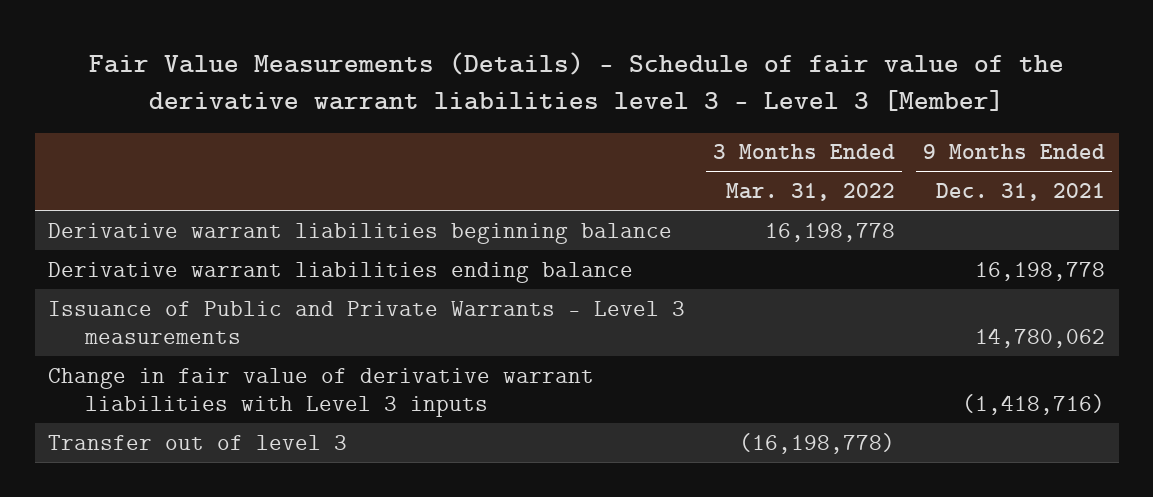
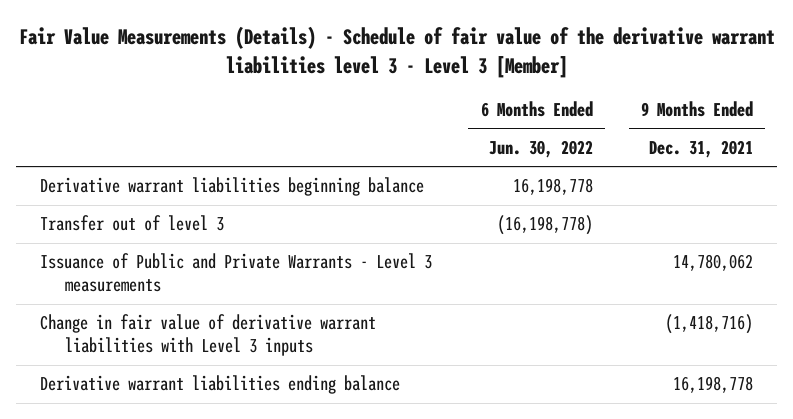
- | 3 Months Ended Mar. 31, 2022 | 9 Months Ended Dec. 31, 2021
+ | 6 Months Ended Jun. 30, 2022 | 9 Months Ended Dec. 31, 2021
moved up: Transfer out of level 3 | (16,198,778) |
moved down: Derivative warrant liabilities ending balance | | 16,198,778

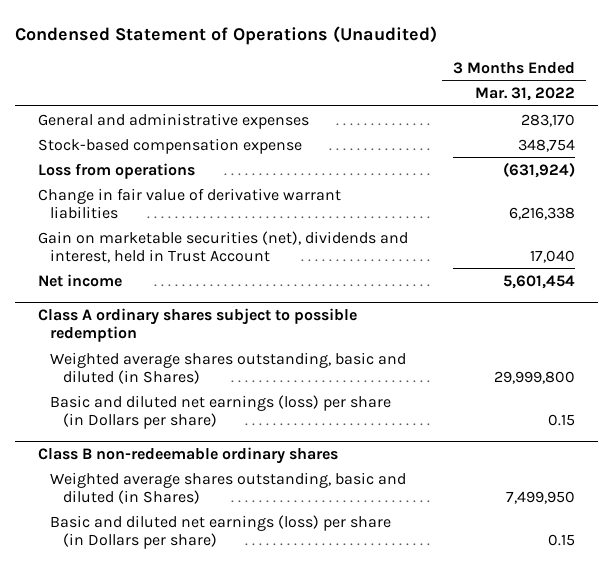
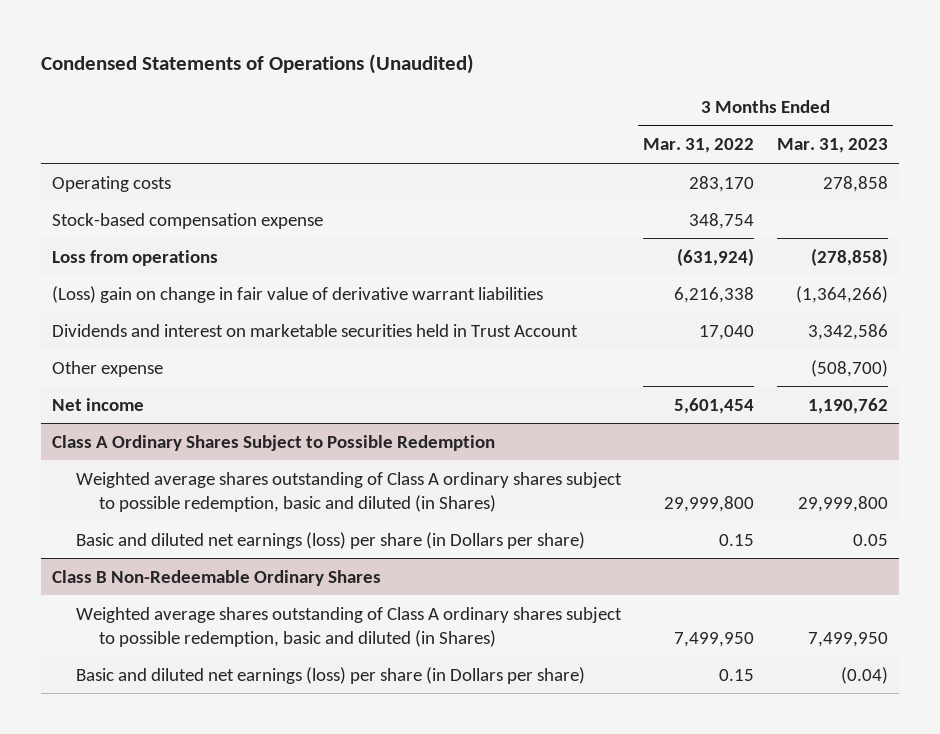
- Condensed Statement of Operations (Unaudited)
+ Condensed Statements of Operations (Unaudited)
- | 3 Months Ended Mar. 31, 2022
+ | 3 Months Ended Mar. 31, 2022 | 3 Months Ended Mar. 31, 2023
- General and administrative expenses | 283,170
+ Operating costs | 283,170 | 278,858
- Change in fair value of derivative warrant liabilities | 6,216,338
- Gain on marketable securities (net), dividends and interest, held in Trust Account | 17,040
+ (Loss) gain on change in fair value of derivative warrant liabilities | 6,216,338 | (1,364,266)
+ Dividends and interest on marketable securities held in Trust Account | 17,040 | 3,342,586
+ Other expense | | (508,700)
- Class A ordinary shares subject to possible redemption
- Weighted average shares outstanding, basic and diluted (in Shares) | 29,999,800
+ Class A Ordinary Shares Subject to Possible Redemption
+ Weighted average shares outstanding of Class A ordinary shares subject to possible redemption, basic and diluted (in Shares) | 29,999,800 | 29,999,800
- Class B non-redeemable ordinary shares
- Weighted average shares outstanding, basic and diluted (in Shares) | 7,499,950
+ Class B Non-Redeemable Ordinary Shares
+ Weighted average shares outstanding of Class A ordinary shares subject to possible redemption, basic and diluted (in Shares) | 7,499,950 | 7,499,950

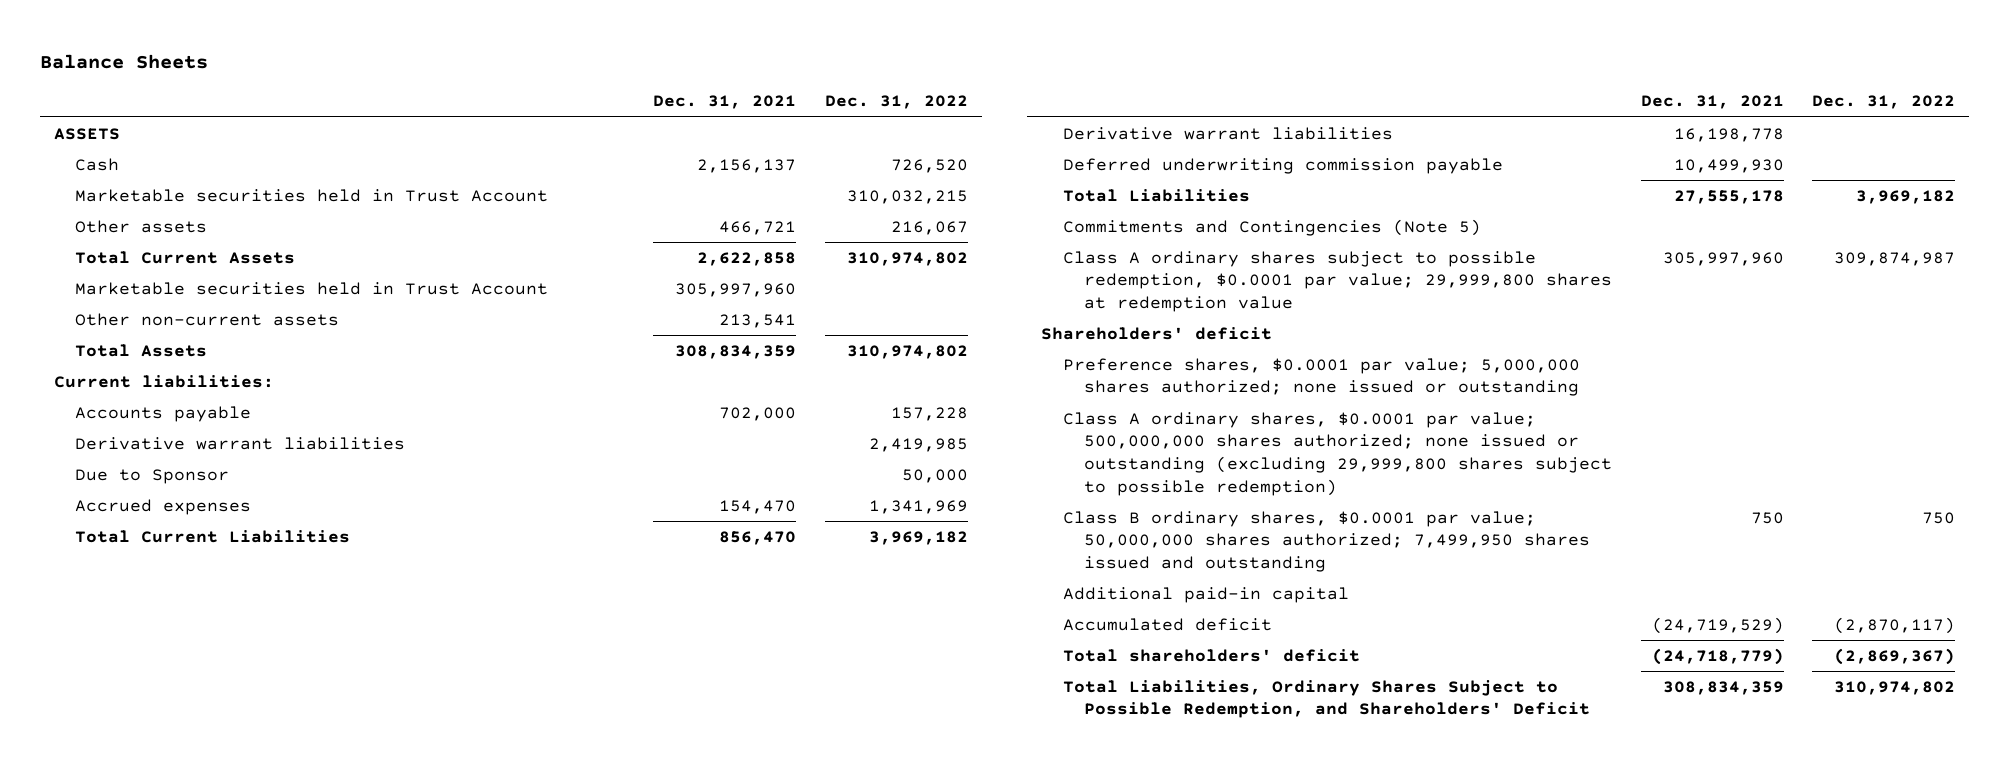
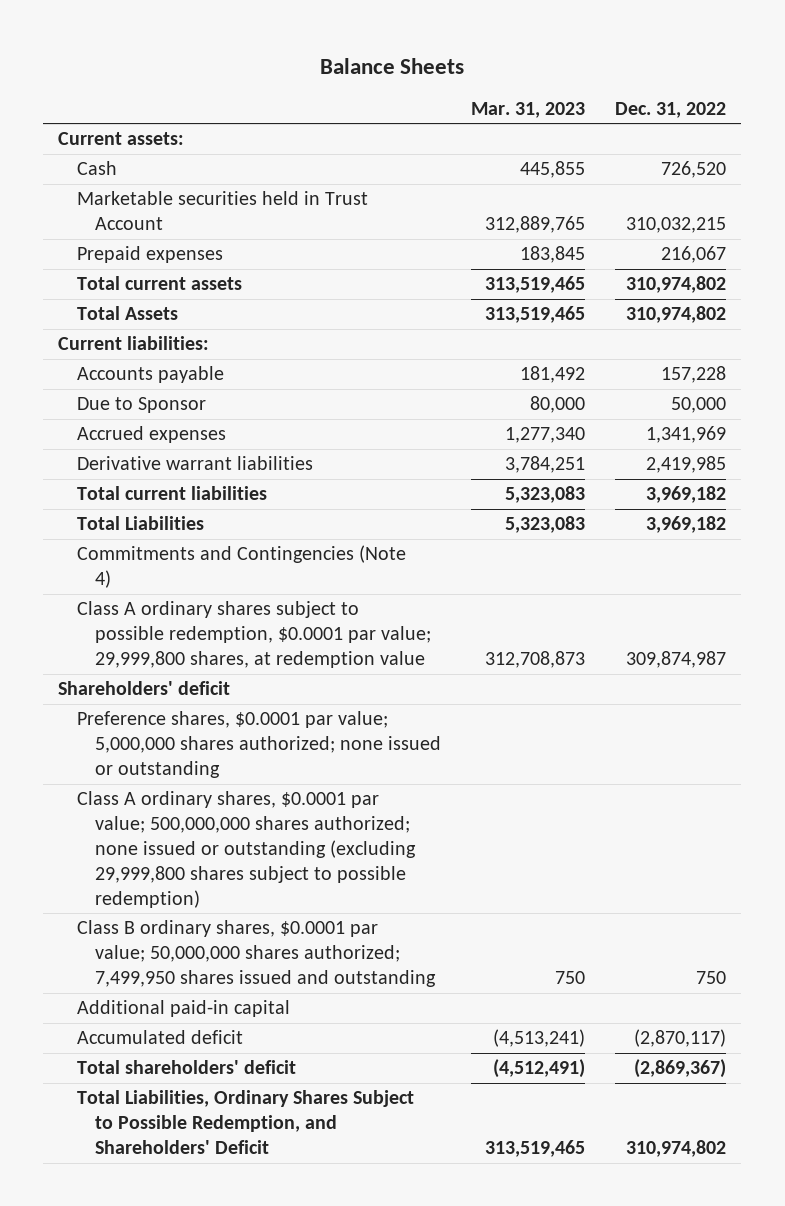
- | Dec. 31, 2021 | Dec. 31, 2022
+ | Mar. 31, 2023 | Dec. 31, 2022
- ASSETS
+ Current assets:
- Other assets | 466,721 | 216,067
- Total Current Assets | 2,622,858 | 310,974,802
- Marketable securities held in Trust Account | 305,997,960 |
- Other non-current assets | 213,541 |
+ Prepaid expenses | 183,845 | 216,067
+ Total current assets | 313,519,465 | 310,974,802
- Total Current Liabilities | 856,470 | 3,969,182
- Derivative warrant liabilities | 16,198,778 |
- Deferred underwriting commission payable | 10,499,930 |
moved down: Derivative warrant liabilities | 3,784,251 | 2,419,985
+ Total current liabilities | 5,323,083 | 3,969,182
- Commitments and Contingencies (Note 5)
- Class A ordinary shares subject to possible redemption, $0.0001 par value; 29,999,800 shares at redemption value | 305,997,960 | 309,874,987
+ Commitments and Contingencies (Note 4)
+ Class A ordinary shares subject to possible redemption, $0.0001 par value; 29,999,800 shares, at redemption value | 312,708,873 | 309,874,987

